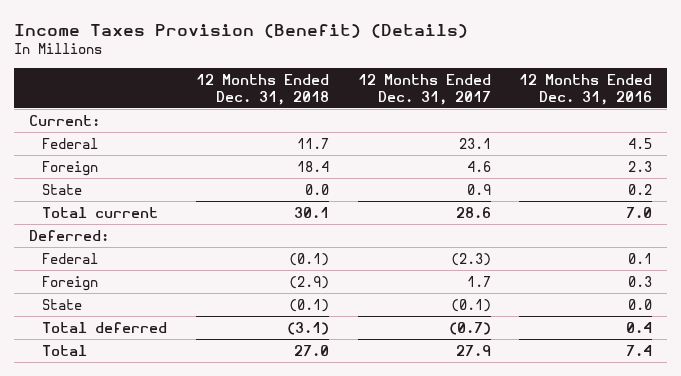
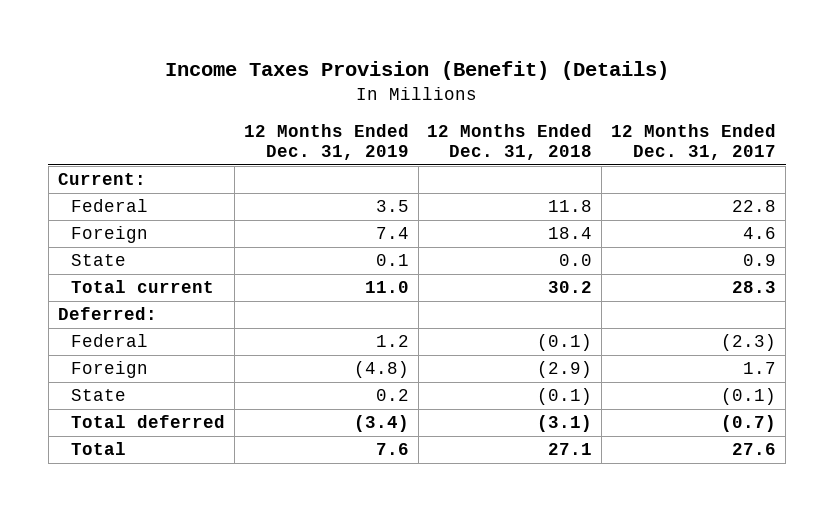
- | 12 Months Ended Dec. 31, 2018 | 12 Months Ended Dec. 31, 2017 | 12 Months Ended Dec. 31, 2016
+ | 12 Months Ended Dec. 31, 2019 | 12 Months Ended Dec. 31, 2018 | 12 Months Ended Dec. 31, 2017
- Federal | 11.7 | 23.1 | 4.5
+ Federal | 3.5 | 11.8 | 22.8
- Total current | 30.1 | 28.6 | 7.0
+ Total current | 11.0 | 30.2 | 28.3
- Total | 27.0 | 27.9 | 7.4
+ Total | 7.6 | 27.1 | 27.6

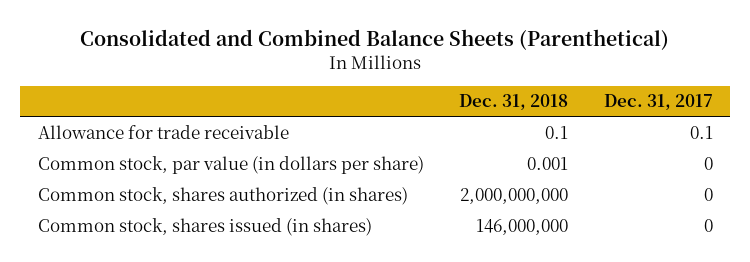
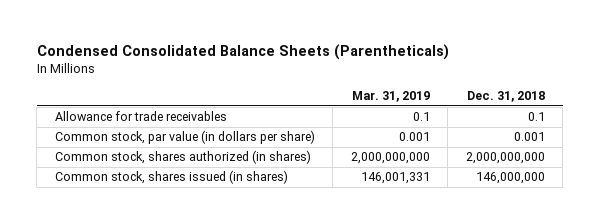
- Consolidated and Combined Balance Sheets (Parenthetical)
+ Condensed Consolidated Balance Sheets (Parentheticals)
- | Dec. 31, 2018 | Dec. 31, 2017
+ | Mar. 31, 2019 | Dec. 31, 2018
- Allowance for trade receivable | 0.1 | 0.1
+ Allowance for trade receivables | 0.1 | 0.1

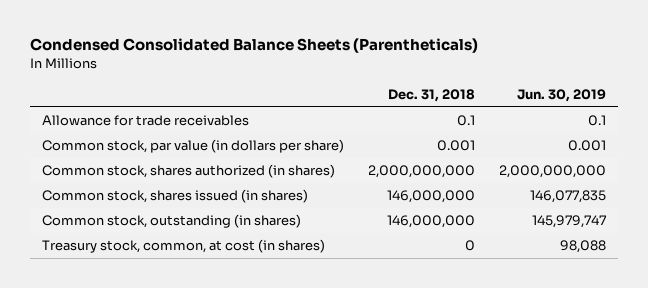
- | Mar. 31, 2019 | Dec. 31, 2018
+ | Dec. 31, 2018 | Jun. 30, 2019
+ Common stock, outstanding (in shares) | 146,000,000 | 145,979,747
+ Treasury stock, common, at cost (in shares) | 0 | 98,088

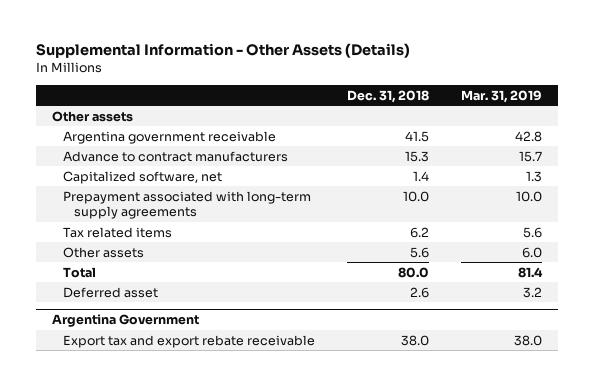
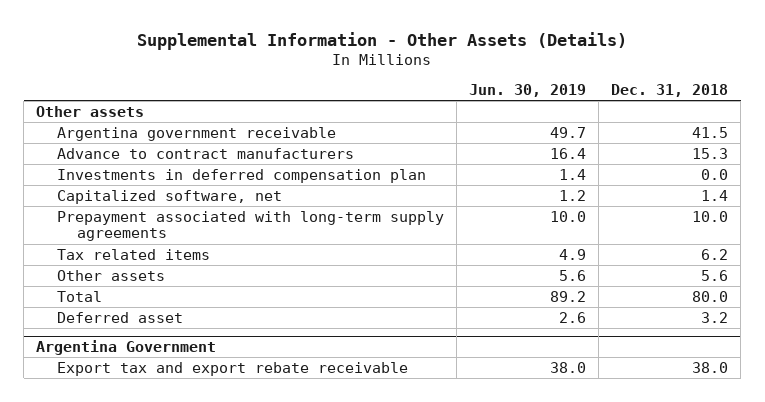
- | Dec. 31, 2018 | Mar. 31, 2019
+ | Jun. 30, 2019 | Dec. 31, 2018
+ Investments in deferred compensation plan | 1.4 | 0.0
- Deferred asset | 2.6 | 3.2
+ Deferred asset | 2.6 | 3.2

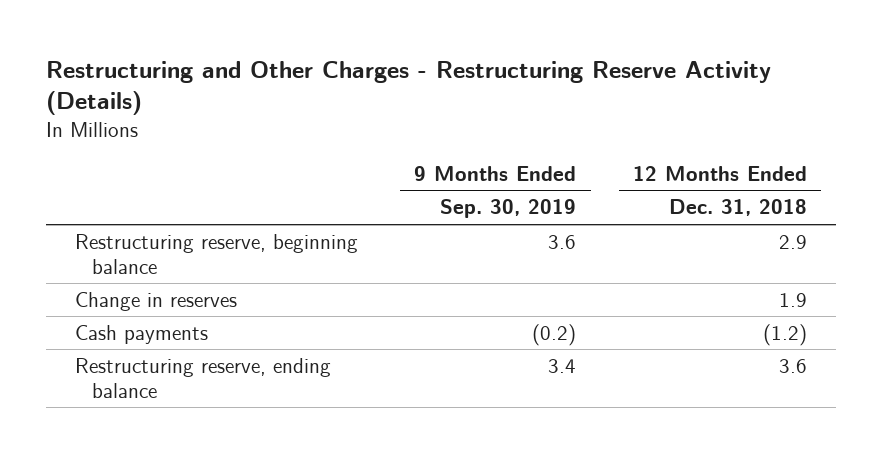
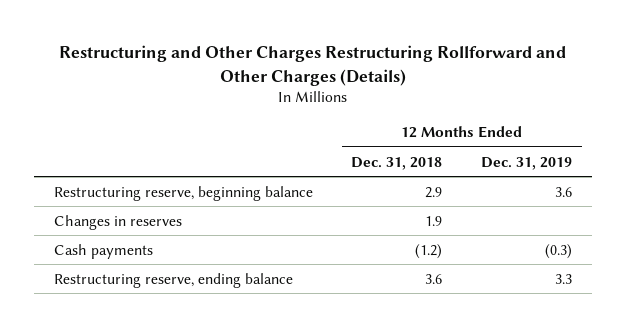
- Restructuring and Other Charges - Restructuring Reserve Activity (Details)
+ Restructuring and Other Charges Restructuring Rollforward and Other Charges (Details)
- | 9 Months Ended Sep. 30, 2019 | 12 Months Ended Dec. 31, 2018
+ | 12 Months Ended Dec. 31, 2018 | 12 Months Ended Dec. 31, 2019
- Change in reserves | | 1.9
+ Changes in reserves | 1.9 |

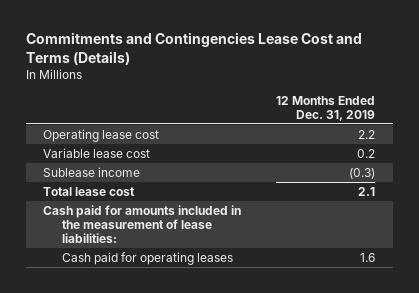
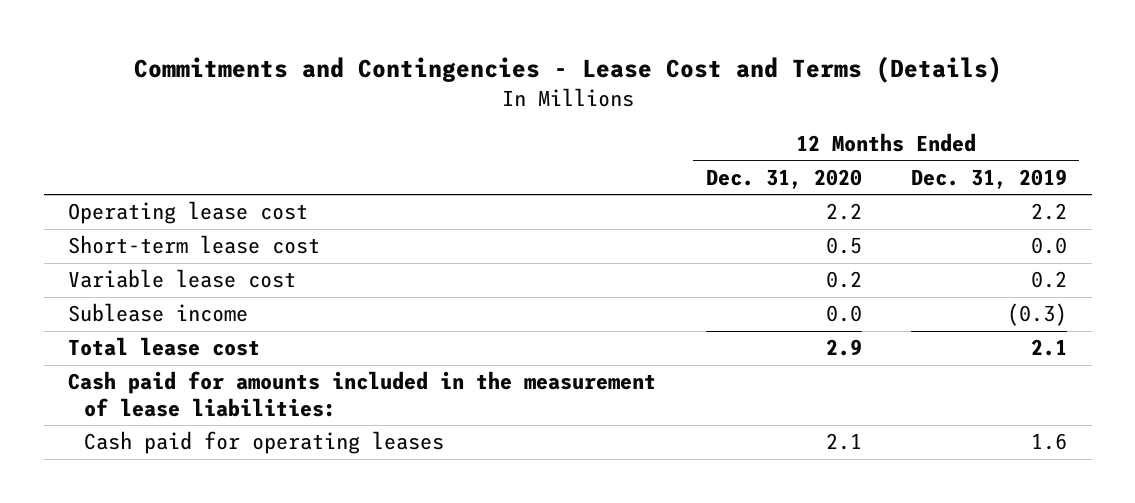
- Commitments and Contingencies Lease Cost and Terms (Details)
+ Commitments and Contingencies - Lease Cost and Terms (Details)
- | 12 Months Ended Dec. 31, 2019
+ | 12 Months Ended Dec. 31, 2020 | 12 Months Ended Dec. 31, 2019
+ Short-term lease cost | 0.5 | 0.0

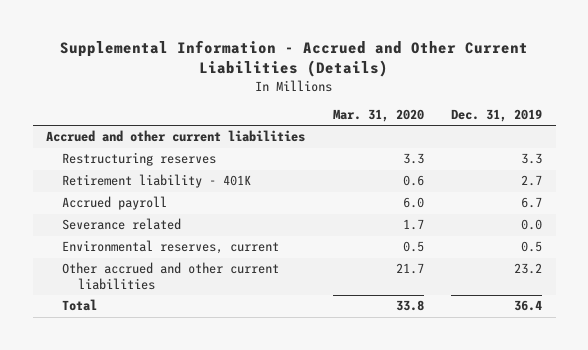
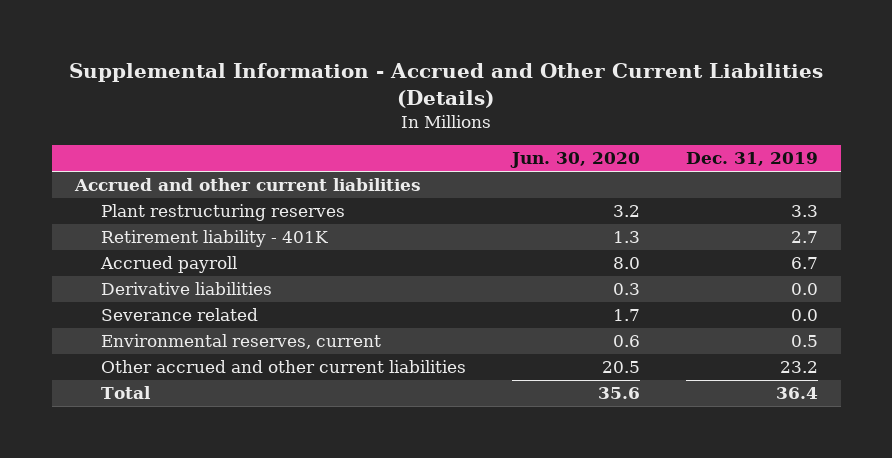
- | Mar. 31, 2020 | Dec. 31, 2019
+ | Jun. 30, 2020 | Dec. 31, 2019
- Restructuring reserves | 3.3 | 3.3
+ Plant restructuring reserves | 3.2 | 3.3
+ Derivative liabilities | 0.3 | 0.0

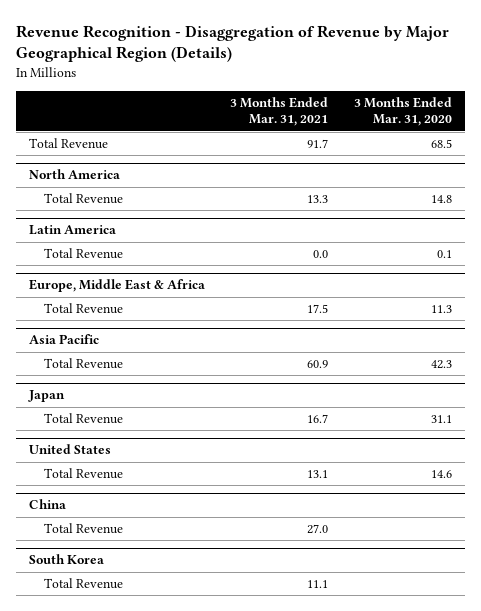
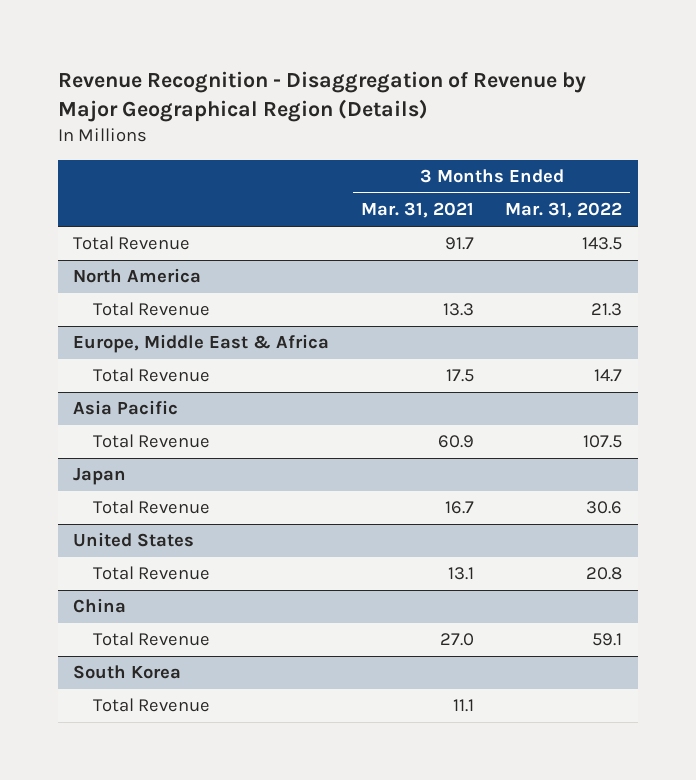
- | 3 Months Ended Mar. 31, 2021 | 3 Months Ended Mar. 31, 2020
+ | 3 Months Ended Mar. 31, 2021 | 3 Months Ended Mar. 31, 2022
- Latin America
- Total Revenue | 0.0 | 0.1

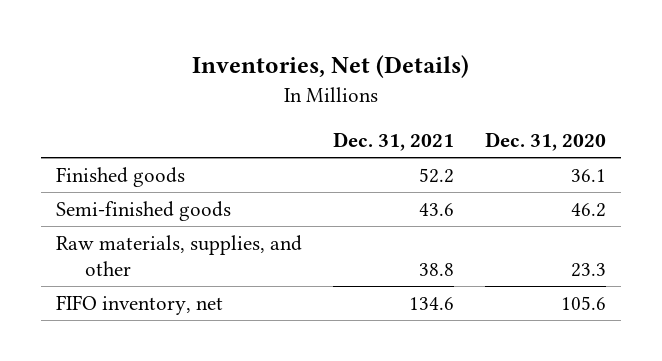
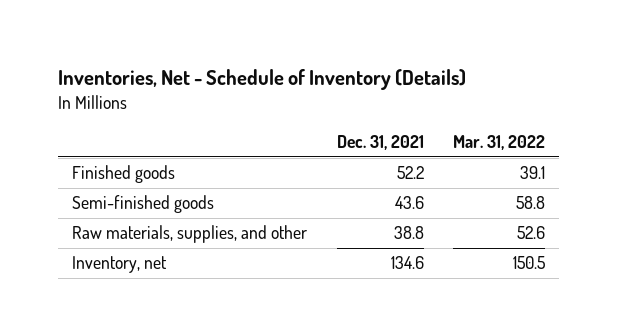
- Inventories, Net (Details)
+ Inventories, Net - Schedule of Inventory (Details)
- | Dec. 31, 2021 | Dec. 31, 2020
+ | Dec. 31, 2021 | Mar. 31, 2022
- FIFO inventory, net | 134.6 | 105.6
+ Inventory, net | 134.6 | 150.5

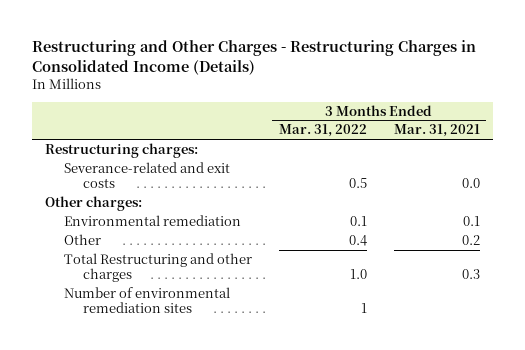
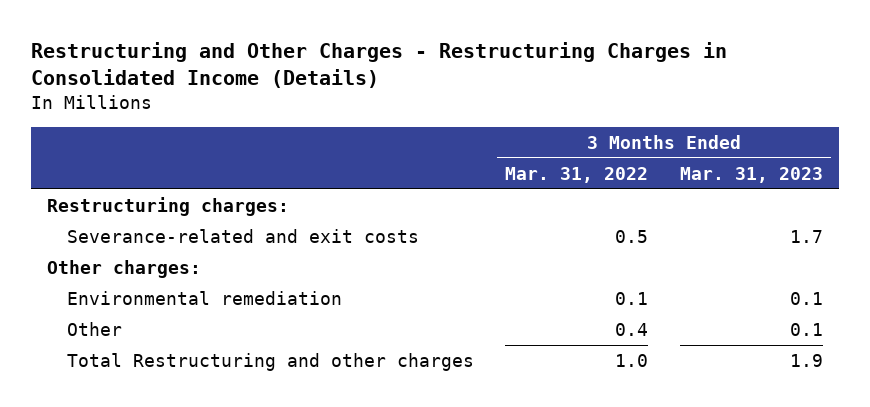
- | 3 Months Ended Mar. 31, 2022 | 3 Months Ended Mar. 31, 2021
+ | 3 Months Ended Mar. 31, 2022 | 3 Months Ended Mar. 31, 2023
- Number of environmental remediation sites | 1 |

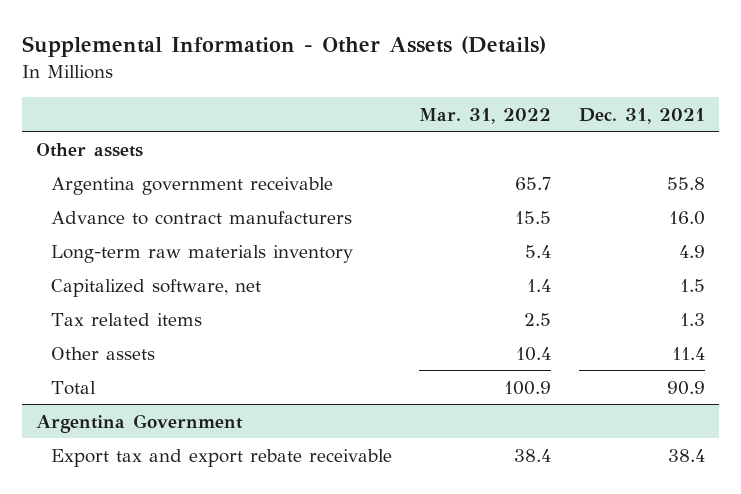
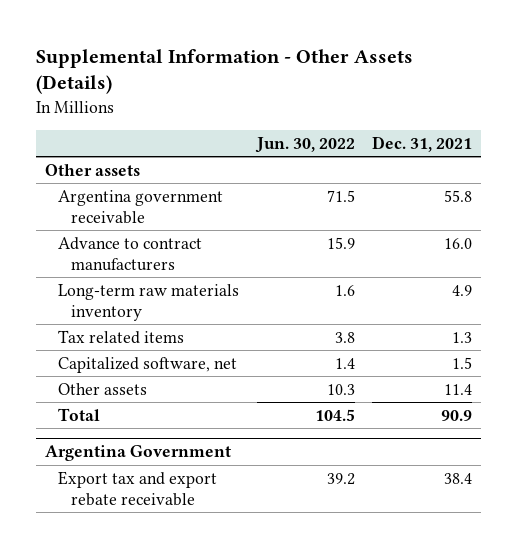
- | Mar. 31, 2022 | Dec. 31, 2021
+ | Jun. 30, 2022 | Dec. 31, 2021
moved down: Capitalized software, net | 1.4 | 1.5

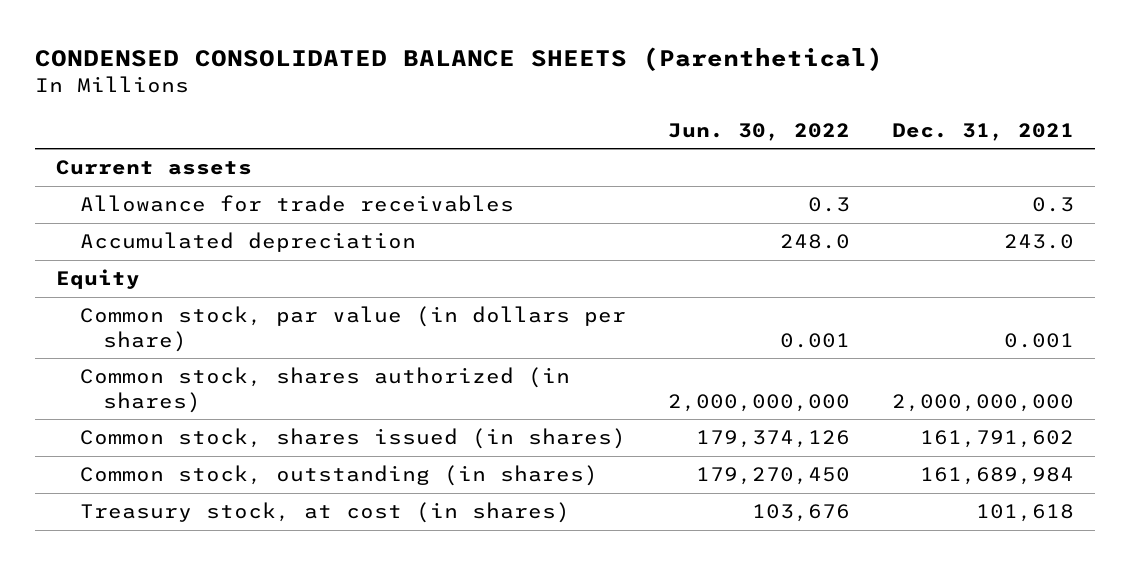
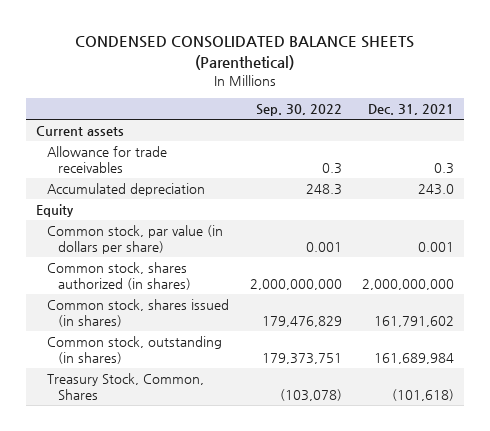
- | Jun. 30, 2022 | Dec. 31, 2021
+ | Sep. 30, 2022 | Dec. 31, 2021
- Treasury stock, at cost (in shares) | 103,676 | 101,618
+ Treasury Stock, Common, Shares | (103,078) | (101,618)

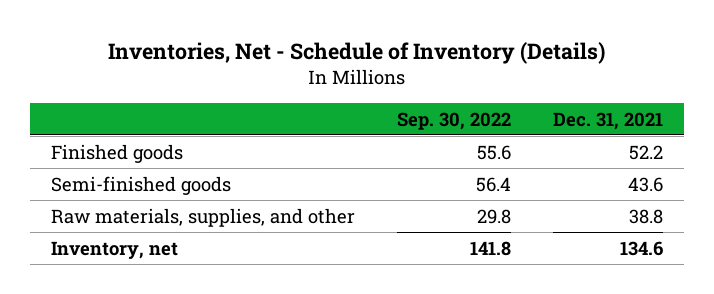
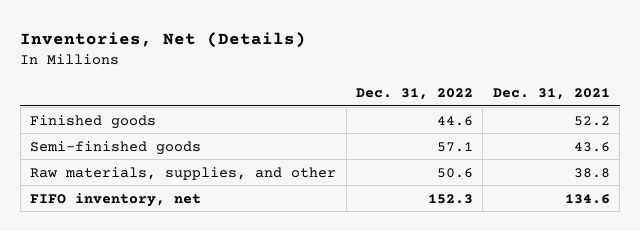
- Inventories, Net - Schedule of Inventory (Details)
+ Inventories, Net (Details)
- | Sep. 30, 2022 | Dec. 31, 2021
+ | Dec. 31, 2022 | Dec. 31, 2021
- Inventory, net | 141.8 | 134.6
+ FIFO inventory, net | 152.3 | 134.6

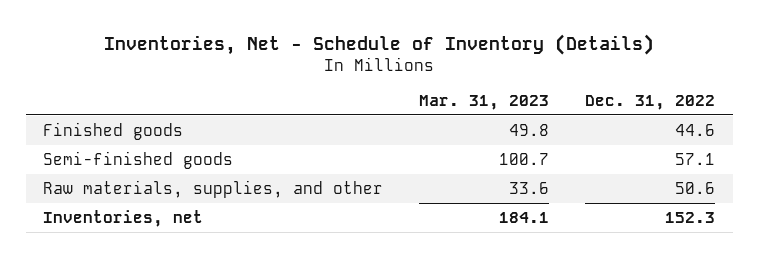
- Inventories, Net (Details)
+ Inventories, Net - Schedule of Inventory (Details)
- | Dec. 31, 2022 | Dec. 31, 2021
+ | Mar. 31, 2023 | Dec. 31, 2022
- FIFO inventory, net | 152.3 | 134.6
+ Inventories, net | 184.1 | 152.3

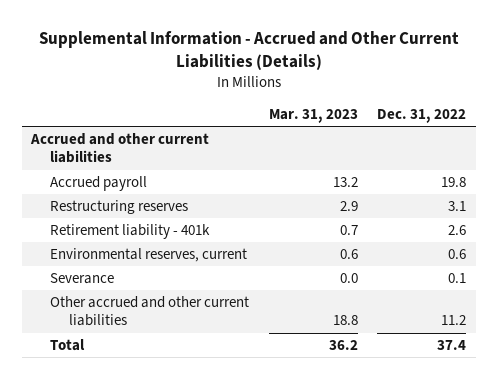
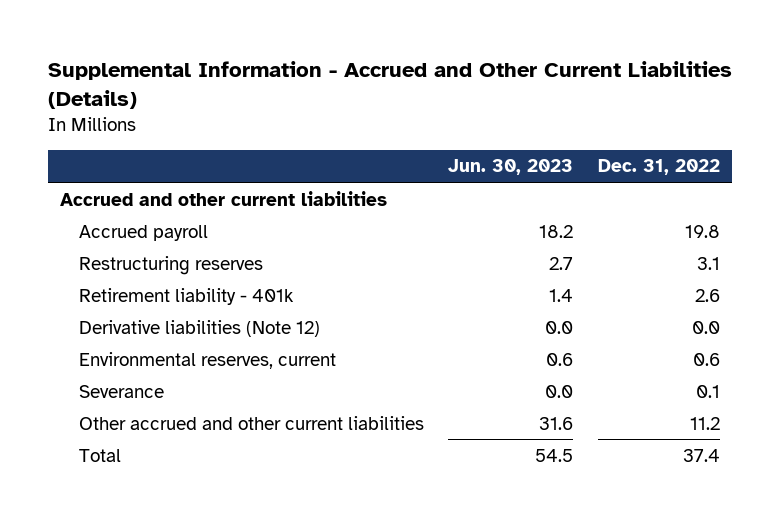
- | Mar. 31, 2023 | Dec. 31, 2022
+ | Jun. 30, 2023 | Dec. 31, 2022
+ Derivative liabilities (Note 12) | 0.0 | 0.0

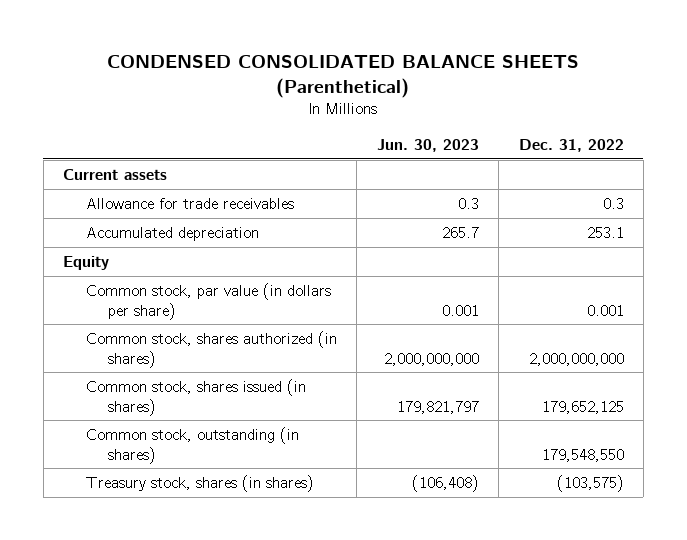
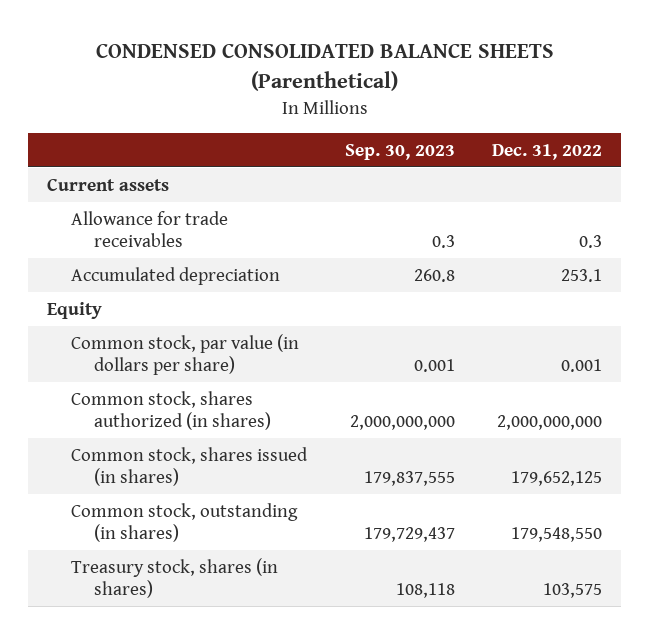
- | Jun. 30, 2023 | Dec. 31, 2022
+ | Sep. 30, 2023 | Dec. 31, 2022
- Treasury stock, shares (in shares) | (106,408) | (103,575)
+ Treasury stock, shares (in shares) | 108,118 | 103,575

